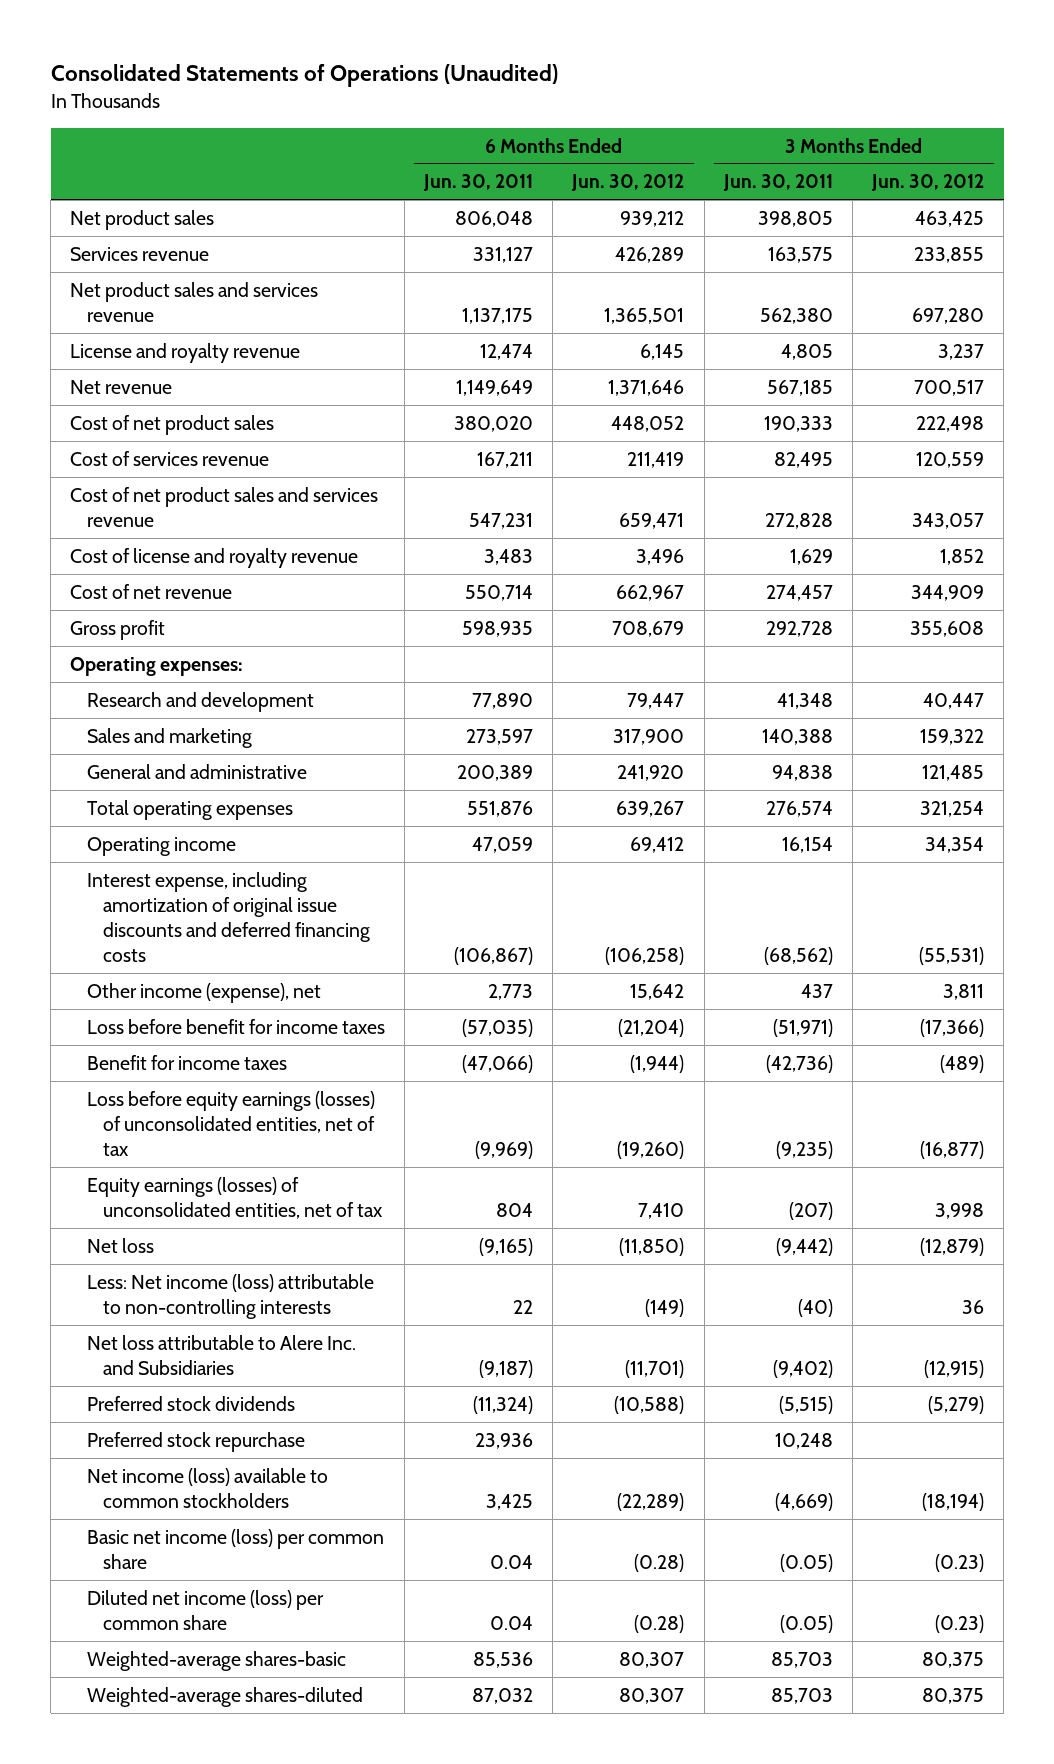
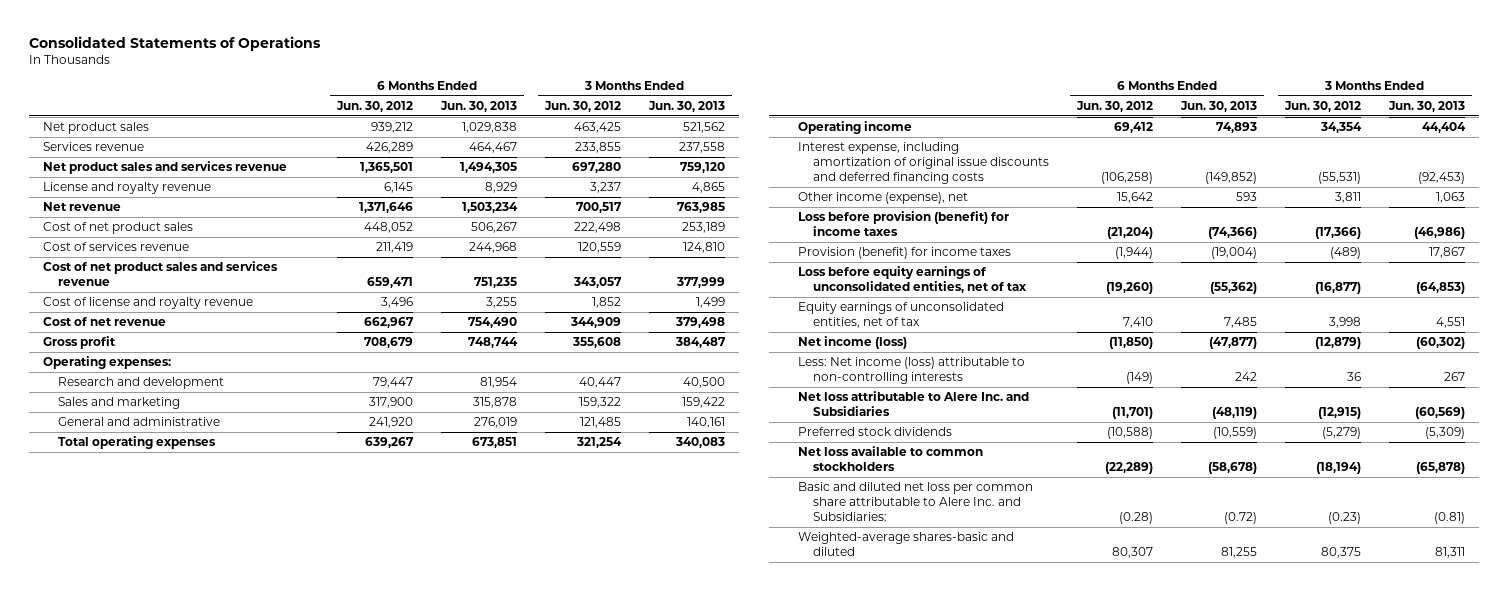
- Consolidated Statements of Operations (Unaudited)
+ Consolidated Statements of Operations
- | 6 Months Ended Jun. 30, 2011 | 6 Months Ended Jun. 30, 2012 | 3 Months Ended Jun. 30, 2011 | 3 Months Ended Jun. 30, 2012
+ | 6 Months Ended Jun. 30, 2012 | 6 Months Ended Jun. 30, 2013 | 3 Months Ended Jun. 30, 2012 | 3 Months Ended Jun. 30, 2013
- Loss before benefit for income taxes | (57,035) | (21,204) | (51,971) | (17,366)
- Benefit for income taxes | (47,066) | (1,944) | (42,736) | (489)
- Loss before equity earnings (losses) of unconsolidated entities, net of tax | (9,969) | (19,260) | (9,235) | (16,877)
- Equity earnings (losses) of unconsolidated entities, net of tax | 804 | 7,410 | (207) | 3,998
- Net loss | (9,165) | (11,850) | (9,442) | (12,879)
+ Loss before provision (benefit) for income taxes | (21,204) | (74,366) | (17,366) | (46,986)
+ Provision (benefit) for income taxes | (1,944) | (19,004) | (489) | 17,867
+ Loss before equity earnings of unconsolidated entities, net of tax | (19,260) | (55,362) | (16,877) | (64,853)
+ Equity earnings of unconsolidated entities, net of tax | 7,410 | 7,485 | 3,998 | 4,551
+ Net income (loss) | (11,850) | (47,877) | (12,879) | (60,302)
- Preferred stock repurchase | 23,936 | | 10,248 |
- Net income (loss) available to common stockholders | 3,425 | (22,289) | (4,669) | (18,194)
- Basic net income (loss) per common share | 0.04 | (0.28) | (0.05) | (0.23)
- Diluted net income (loss) per common share | 0.04 | (0.28) | (0.05) | (0.23)
- Weighted-average shares-basic | 85,536 | 80,307 | 85,703 | 80,375
- Weighted-average shares-diluted | 87,032 | 80,307 | 85,703 | 80,375
+ Net loss available to common stockholders | (22,289) | (58,678) | (18,194) | (65,878)
+ Basic and diluted net loss per common share attributable to Alere Inc. and Subsidiaries: | (0.28) | (0.72) | (0.23) | (0.81)
+ Weighted-average shares-basic and diluted | 80,307 | 81,255 | 80,375 | 81,311

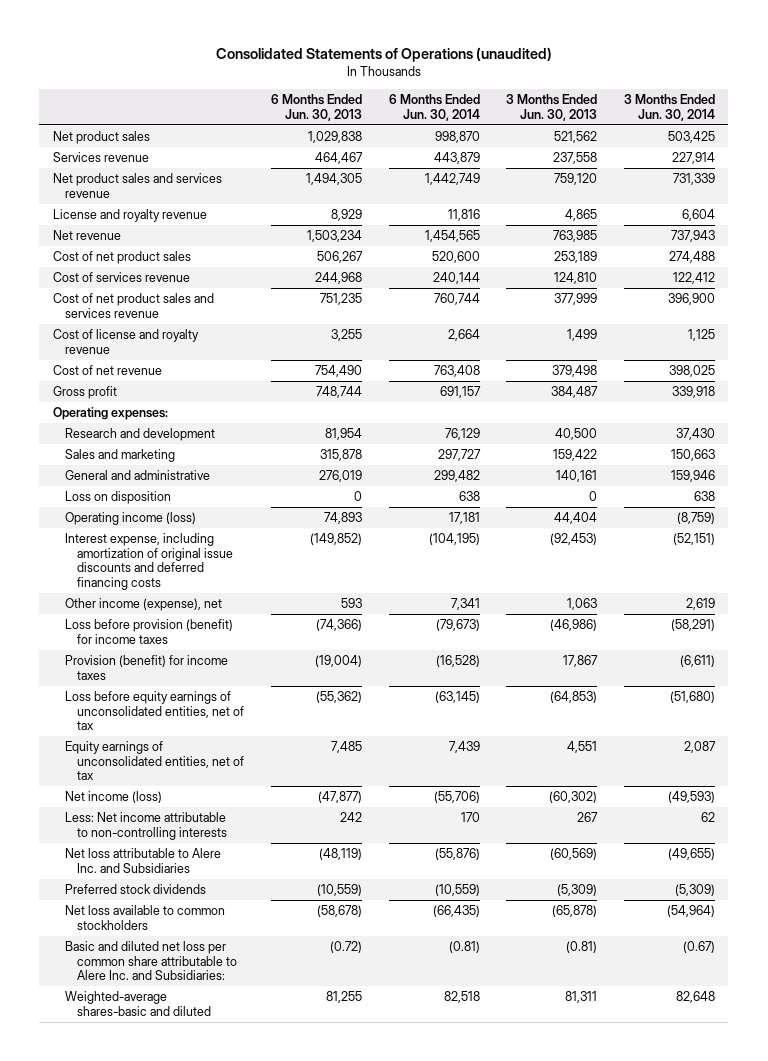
- Consolidated Statements of Operations
+ Consolidated Statements of Operations (unaudited)
- | 6 Months Ended Jun. 30, 2012 | 6 Months Ended Jun. 30, 2013 | 3 Months Ended Jun. 30, 2012 | 3 Months Ended Jun. 30, 2013
+ | 6 Months Ended Jun. 30, 2013 | 6 Months Ended Jun. 30, 2014 | 3 Months Ended Jun. 30, 2013 | 3 Months Ended Jun. 30, 2014
- Total operating expenses | 639,267 | 673,851 | 321,254 | 340,083
- Operating income | 69,412 | 74,893 | 34,354 | 44,404
+ Loss on disposition | 0 | 638 | 0 | 638
+ Operating income (loss) | 74,893 | 17,181 | 44,404 | (8,759)
- Less: Net income (loss) attributable to non-controlling interests | (149) | 242 | 36 | 267
+ Less: Net income attributable to non-controlling interests | 242 | 170 | 267 | 62

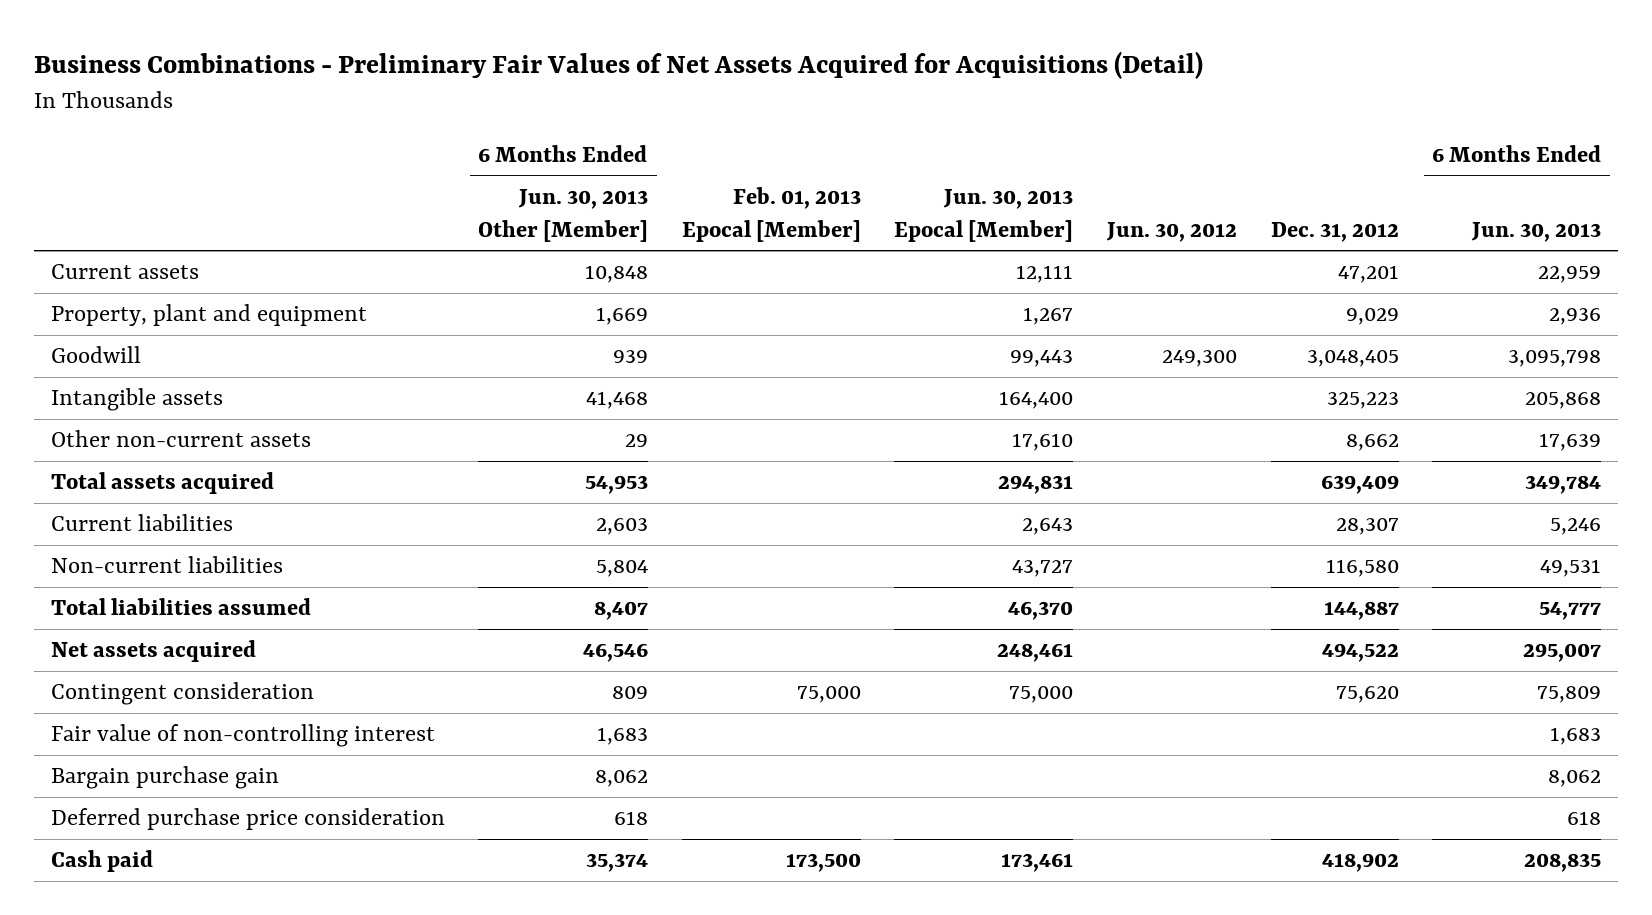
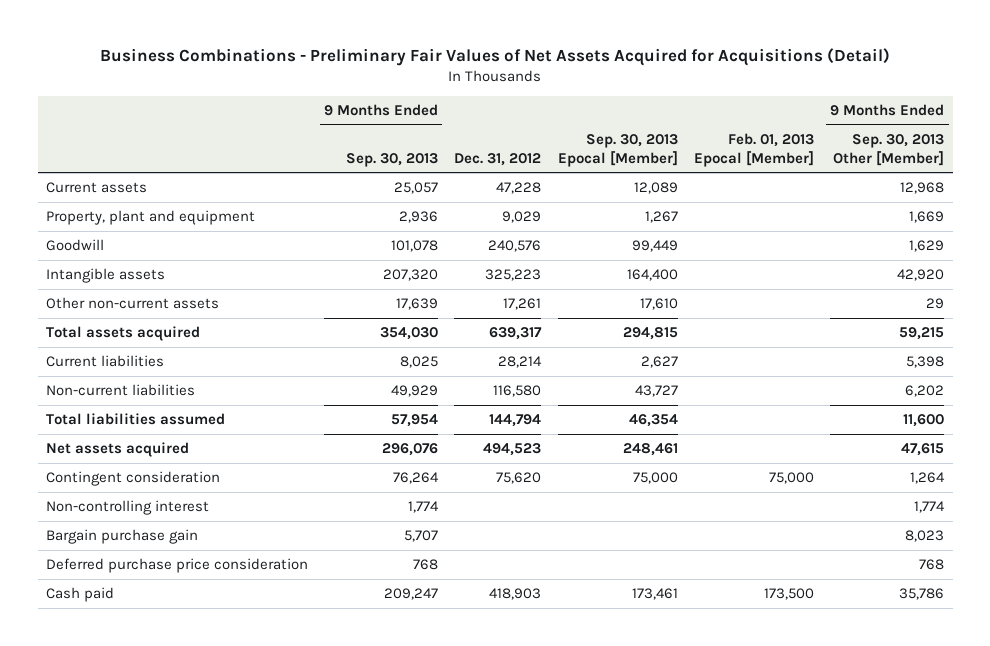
- | 6 Months Ended Jun. 30, 2013 Other [Member] | Feb. 01, 2013 Epocal [Member] | Jun. 30, 2013 Epocal [Member] | Jun. 30, 2012 | Dec. 31, 2012 | 6 Months Ended Jun. 30, 2013
+ | 9 Months Ended Sep. 30, 2013 | Dec. 31, 2012 | Sep. 30, 2013 Epocal [Member] | Feb. 01, 2013 Epocal [Member] | 9 Months Ended Sep. 30, 2013 Other [Member]
- Current assets | 10,848 | | 12,111 | | 47,201 | 22,959
+ Current assets | 25,057 | 47,228 | 12,089 | | 12,968
- Goodwill | 939 | | 99,443 | 249,300 | 3,048,405 | 3,095,798
+ Goodwill | 101,078 | 240,576 | 99,449 | | 1,629
- Other non-current assets | 29 | | 17,610 | | 8,662 | 17,639
- Total assets acquired | 54,953 | | 294,831 | | 639,409 | 349,784
- Current liabilities | 2,603 | | 2,643 | | 28,307 | 5,246
+ Other non-current assets | 17,639 | 17,261 | 17,610 | | 29
+ Total assets acquired | 354,030 | 639,317 | 294,815 | | 59,215
+ Current liabilities | 8,025 | 28,214 | 2,627 | | 5,398
- Total liabilities assumed | 8,407 | | 46,370 | | 144,887 | 54,777
- Net assets acquired | 46,546 | | 248,461 | | 494,522 | 295,007
+ Total liabilities assumed | 57,954 | 144,794 | 46,354 | | 11,600
+ Net assets acquired | 296,076 | 494,523 | 248,461 | | 47,615
- Fair value of non-controlling interest | 1,683 | | | | | 1,683
+ Non-controlling interest | 1,774 | | | | 1,774
- Cash paid | 35,374 | 173,500 | 173,461 | | 418,902 | 208,835
+ Cash paid | 209,247 | 418,903 | 173,461 | 173,500 | 35,786

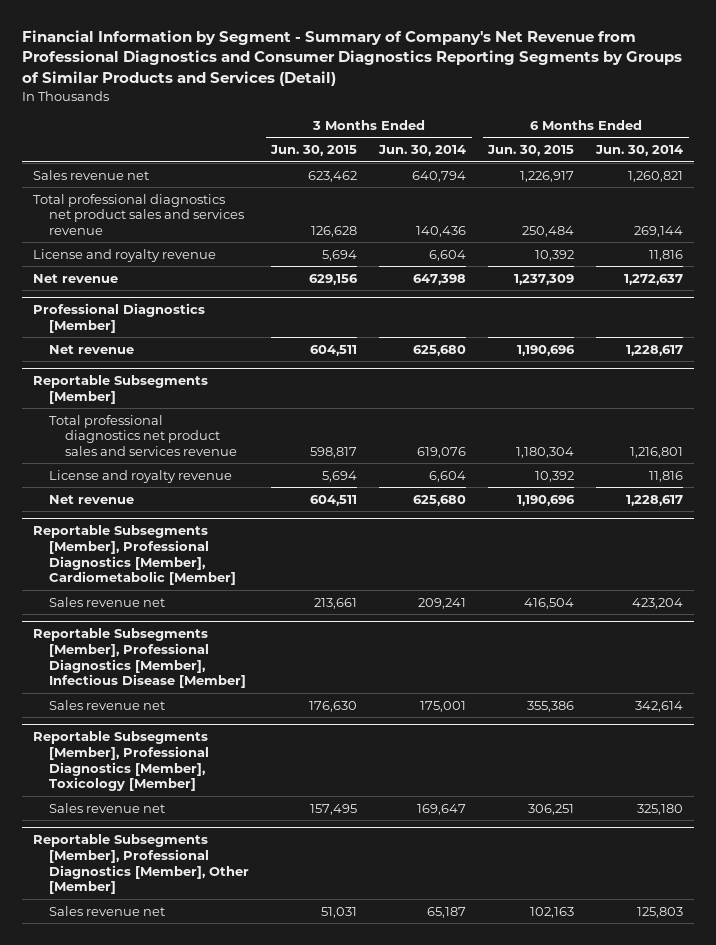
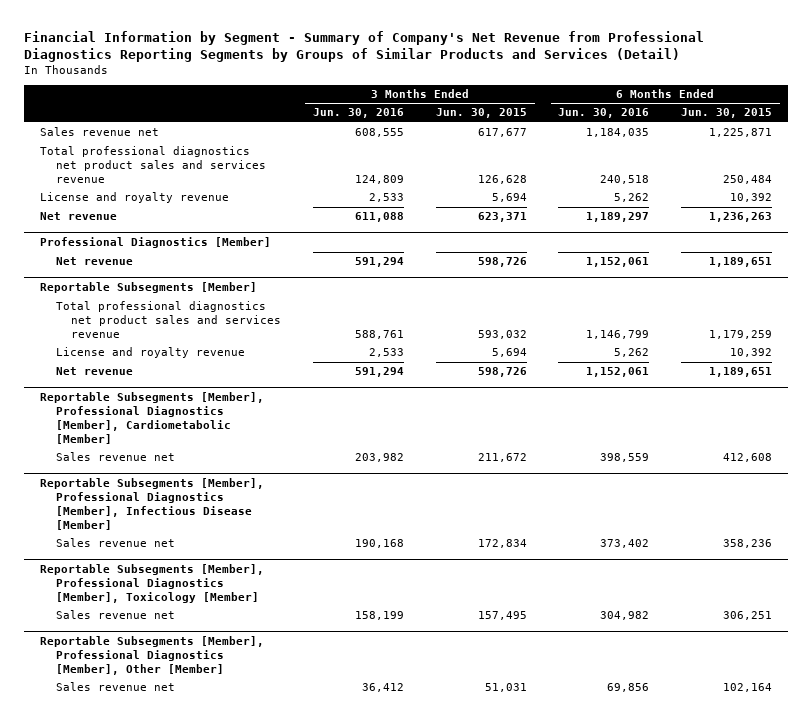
- Financial Information by Segment - Summary of Company's Net Revenue from Professional Diagnostics and Consumer Diagnostics Reporting Segments by Groups of Similar Products and Services (Detail)
+ Financial Information by Segment - Summary of Company's Net Revenue from Professional Diagnostics Reporting Segments by Groups of Similar Products and Services (Detail)
- | 3 Months Ended Jun. 30, 2015 | 3 Months Ended Jun. 30, 2014 | 6 Months Ended Jun. 30, 2015 | 6 Months Ended Jun. 30, 2014
+ | 3 Months Ended Jun. 30, 2016 | 3 Months Ended Jun. 30, 2015 | 6 Months Ended Jun. 30, 2016 | 6 Months Ended Jun. 30, 2015
- Sales revenue net | 623,462 | 640,794 | 1,226,917 | 1,260,821
+ Sales revenue net | 608,555 | 617,677 | 1,184,035 | 1,225,871
- Net revenue | 629,156 | 647,398 | 1,237,309 | 1,272,637
+ Net revenue | 611,088 | 623,371 | 1,189,297 | 1,236,263
@ Professional Diagnostics [Member]
- Net revenue | 604,511 | 625,680 | 1,190,696 | 1,228,617
+ Net revenue | 591,294 | 598,726 | 1,152,061 | 1,189,651
@ Reportable Subsegments [Member]
- Total professional diagnostics net product sales and services revenue | 598,817 | 619,076 | 1,180,304 | 1,216,801
+ Total professional diagnostics net product sales and services revenue | 588,761 | 593,032 | 1,146,799 | 1,179,259
- Net revenue | 604,511 | 625,680 | 1,190,696 | 1,228,617
+ Net revenue | 591,294 | 598,726 | 1,152,061 | 1,189,651
@ Reportable Subsegments [Member], Professional Diagnostics [Member], Cardiometabolic [Member]
- Sales revenue net | 213,661 | 209,241 | 416,504 | 423,204
+ Sales revenue net | 203,982 | 211,672 | 398,559 | 412,608
@ Reportable Subsegments [Member], Professional Diagnostics [Member], Infectious Disease [Member]
- Sales revenue net | 176,630 | 175,001 | 355,386 | 342,614
+ Sales revenue net | 190,168 | 172,834 | 373,402 | 358,236
@ Reportable Subsegments [Member], Professional Diagnostics [Member], Other [Member]
- Sales revenue net | 51,031 | 65,187 | 102,163 | 125,803
+ Sales revenue net | 36,412 | 51,031 | 69,856 | 102,164

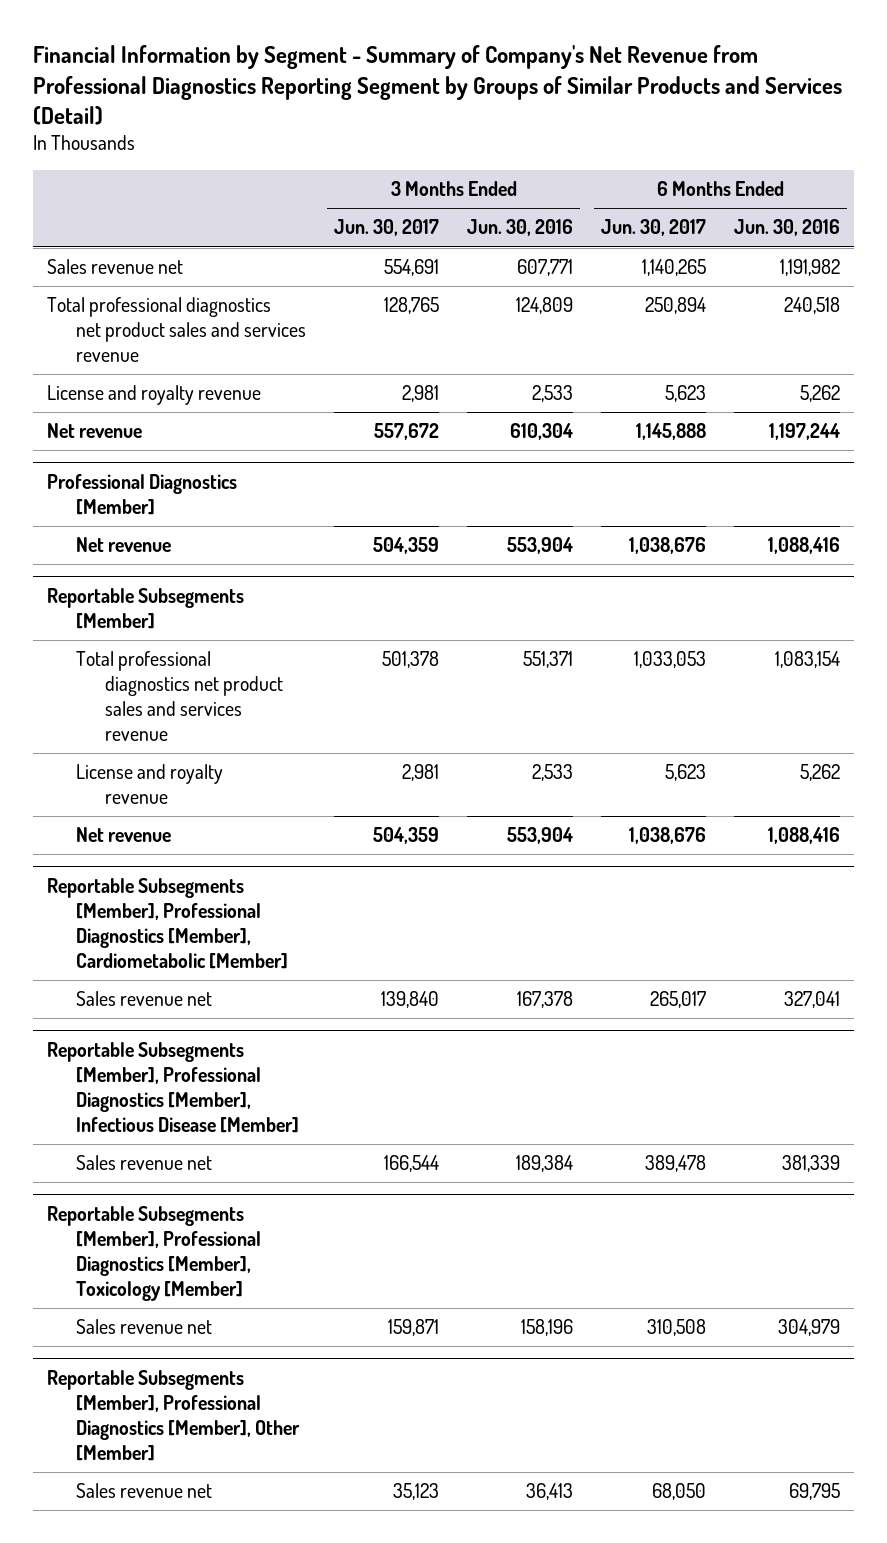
- Financial Information by Segment - Summary of Company's Net Revenue from Professional Diagnostics Reporting Segments by Groups of Similar Products and Services (Detail)
+ Financial Information by Segment - Summary of Company's Net Revenue from Professional Diagnostics Reporting Segment by Groups of Similar Products and Services (Detail)
- | 3 Months Ended Jun. 30, 2016 | 3 Months Ended Jun. 30, 2015 | 6 Months Ended Jun. 30, 2016 | 6 Months Ended Jun. 30, 2015
+ | 3 Months Ended Jun. 30, 2017 | 3 Months Ended Jun. 30, 2016 | 6 Months Ended Jun. 30, 2017 | 6 Months Ended Jun. 30, 2016
- Sales revenue net | 608,555 | 617,677 | 1,184,035 | 1,225,871
+ Sales revenue net | 554,691 | 607,771 | 1,140,265 | 1,191,982
- Net revenue | 611,088 | 623,371 | 1,189,297 | 1,236,263
+ Net revenue | 557,672 | 610,304 | 1,145,888 | 1,197,244
@ Professional Diagnostics [Member]
- Net revenue | 591,294 | 598,726 | 1,152,061 | 1,189,651
+ Net revenue | 504,359 | 553,904 | 1,038,676 | 1,088,416
@ Reportable Subsegments [Member]
- Total professional diagnostics net product sales and services revenue | 588,761 | 593,032 | 1,146,799 | 1,179,259
+ Total professional diagnostics net product sales and services revenue | 501,378 | 551,371 | 1,033,053 | 1,083,154
- Net revenue | 591,294 | 598,726 | 1,152,061 | 1,189,651
+ Net revenue | 504,359 | 553,904 | 1,038,676 | 1,088,416
@ Reportable Subsegments [Member], Professional Diagnostics [Member], Cardiometabolic [Member]
- Sales revenue net | 203,982 | 211,672 | 398,559 | 412,608
+ Sales revenue net | 139,840 | 167,378 | 265,017 | 327,041
@ Reportable Subsegments [Member], Professional Diagnostics [Member], Infectious Disease [Member]
- Sales revenue net | 190,168 | 172,834 | 373,402 | 358,236
+ Sales revenue net | 166,544 | 189,384 | 389,478 | 381,339
@ Reportable Subsegments [Member], Professional Diagnostics [Member], Toxicology [Member]
- Sales revenue net | 158,199 | 157,495 | 304,982 | 306,251
+ Sales revenue net | 159,871 | 158,196 | 310,508 | 304,979
@ Reportable Subsegments [Member], Professional Diagnostics [Member], Other [Member]
- Sales revenue net | 36,412 | 51,031 | 69,856 | 102,164
+ Sales revenue net | 35,123 | 36,413 | 68,050 | 69,795

